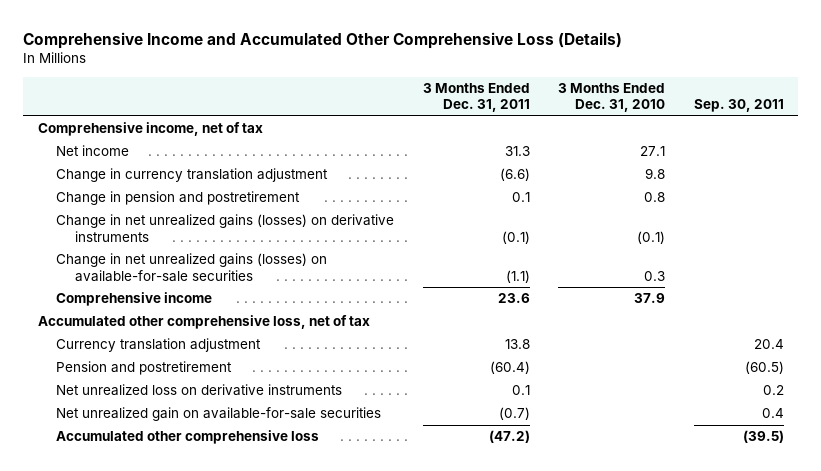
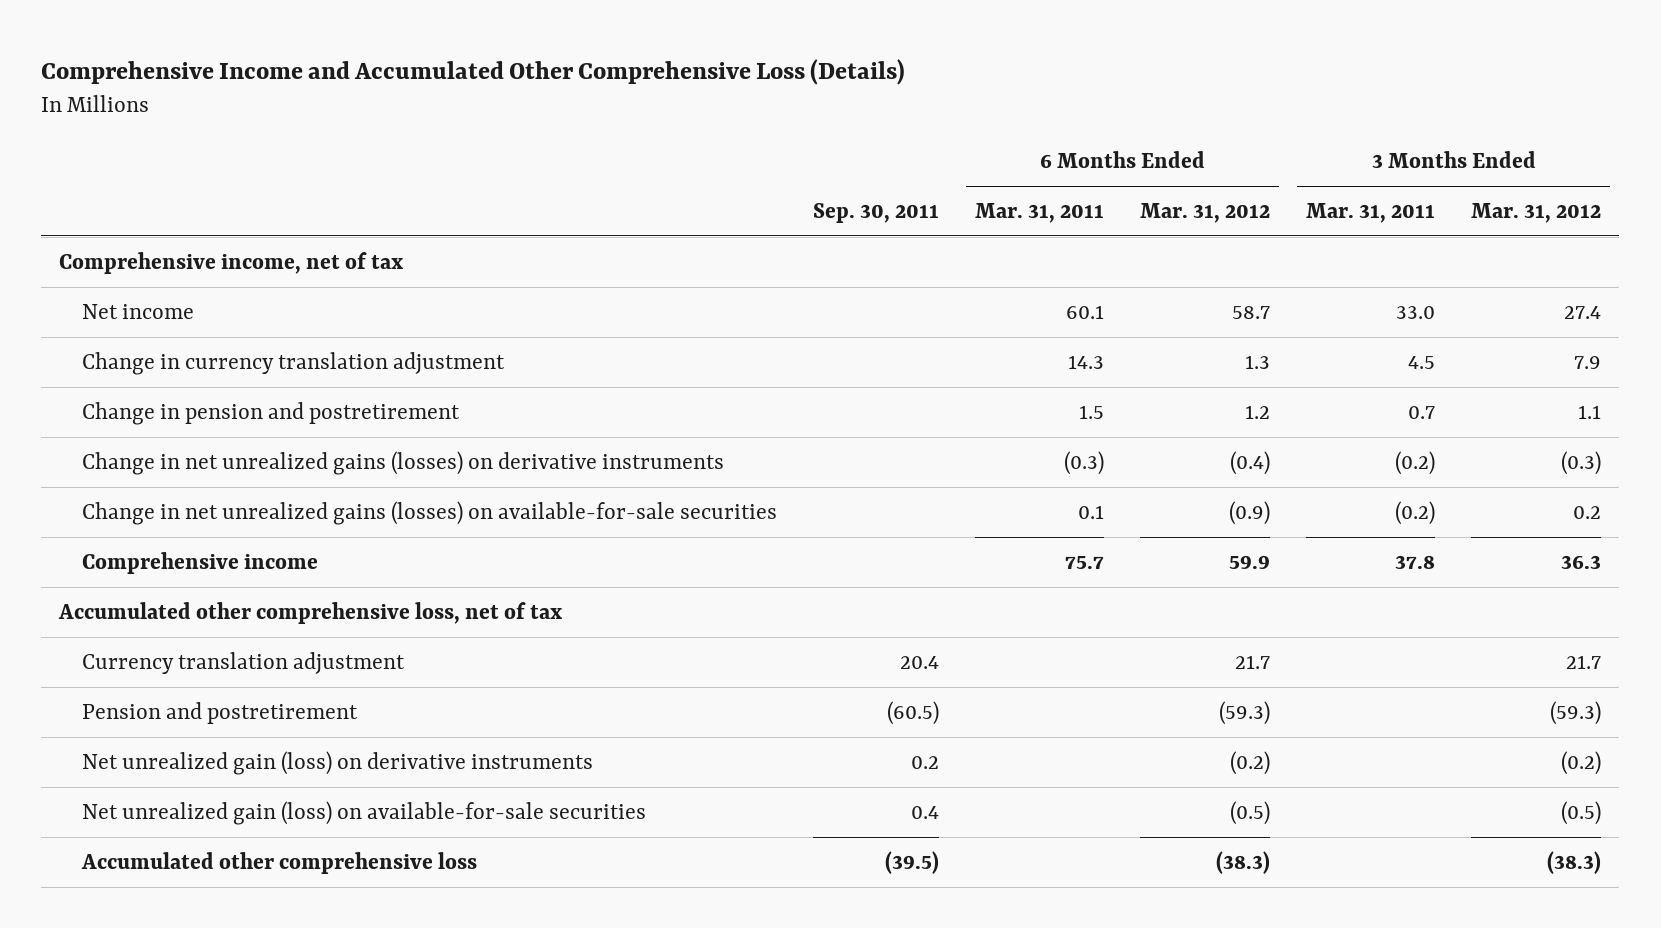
- | 3 Months Ended Dec. 31, 2011 | 3 Months Ended Dec. 31, 2010 | Sep. 30, 2011
+ | Sep. 30, 2011 | 6 Months Ended Mar. 31, 2011 | 6 Months Ended Mar. 31, 2012 | 3 Months Ended Mar. 31, 2011 | 3 Months Ended Mar. 31, 2012
- Net unrealized loss on derivative instruments | 0.1 | | 0.2
- Net unrealized gain on available-for-sale securities | (0.7) | | 0.4
+ Net unrealized gain (loss) on derivative instruments | 0.2 | | (0.2) | | (0.2)
+ Net unrealized gain (loss) on available-for-sale securities | 0.4 | | (0.5) | | (0.5)

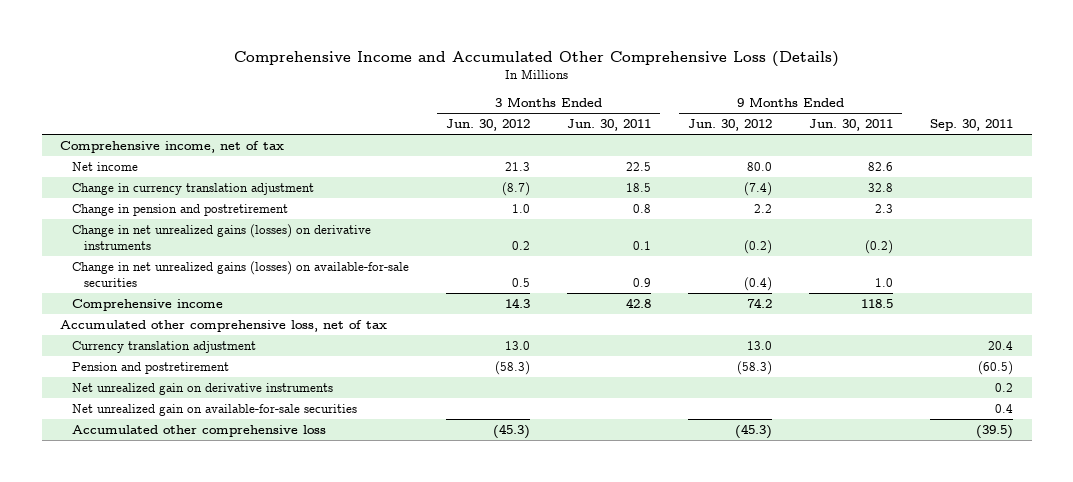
- | Sep. 30, 2011 | 6 Months Ended Mar. 31, 2011 | 6 Months Ended Mar. 31, 2012 | 3 Months Ended Mar. 31, 2011 | 3 Months Ended Mar. 31, 2012
+ | 3 Months Ended Jun. 30, 2012 | 3 Months Ended Jun. 30, 2011 | 9 Months Ended Jun. 30, 2012 | 9 Months Ended Jun. 30, 2011 | Sep. 30, 2011
- Net unrealized gain (loss) on derivative instruments | 0.2 | | (0.2) | | (0.2)
- Net unrealized gain (loss) on available-for-sale securities | 0.4 | | (0.5) | | (0.5)
+ Net unrealized gain on derivative instruments | | | | | 0.2
+ Net unrealized gain on available-for-sale securities | | | | | 0.4

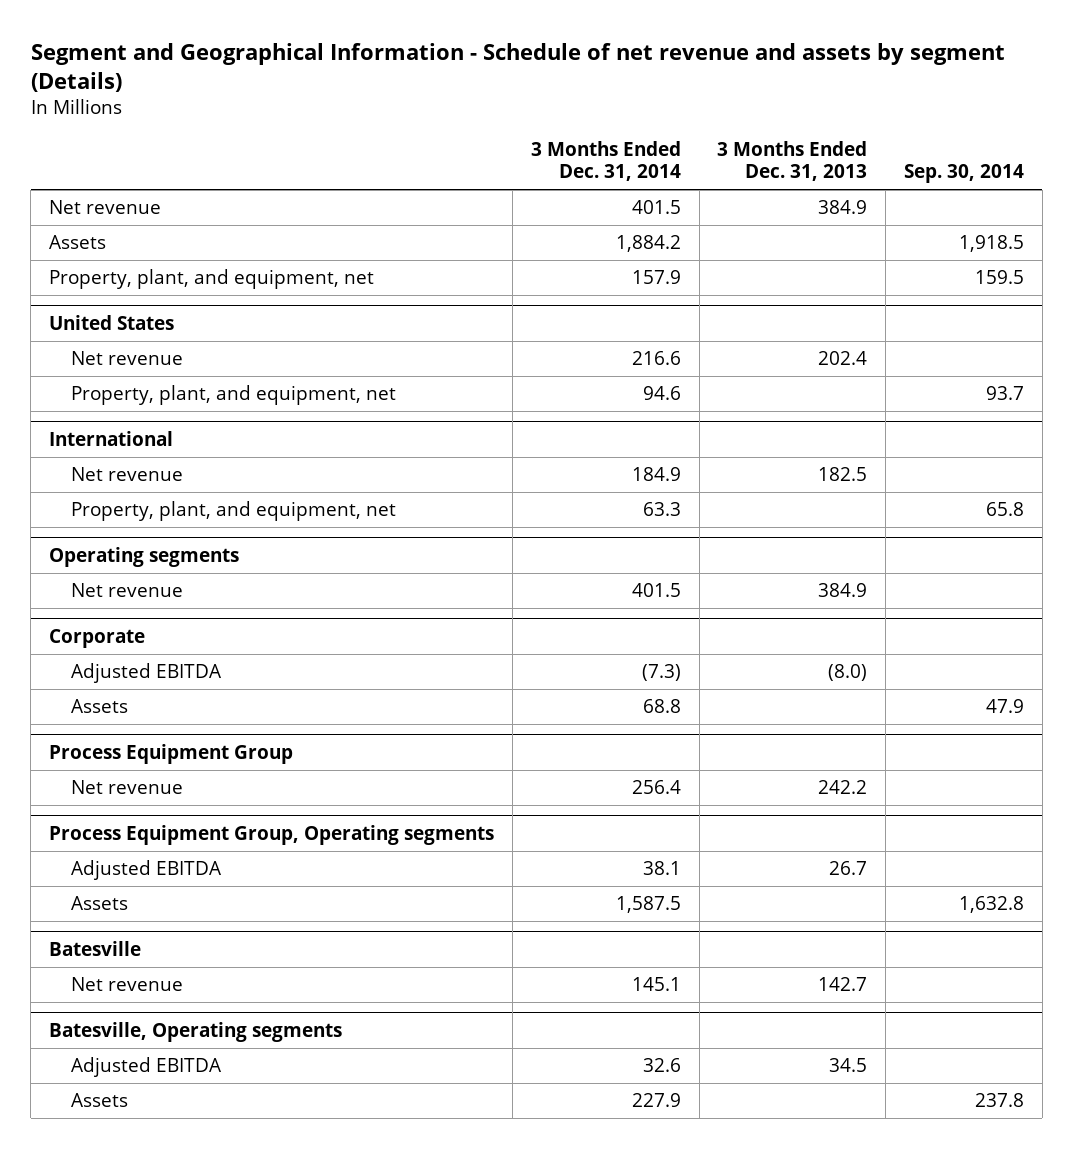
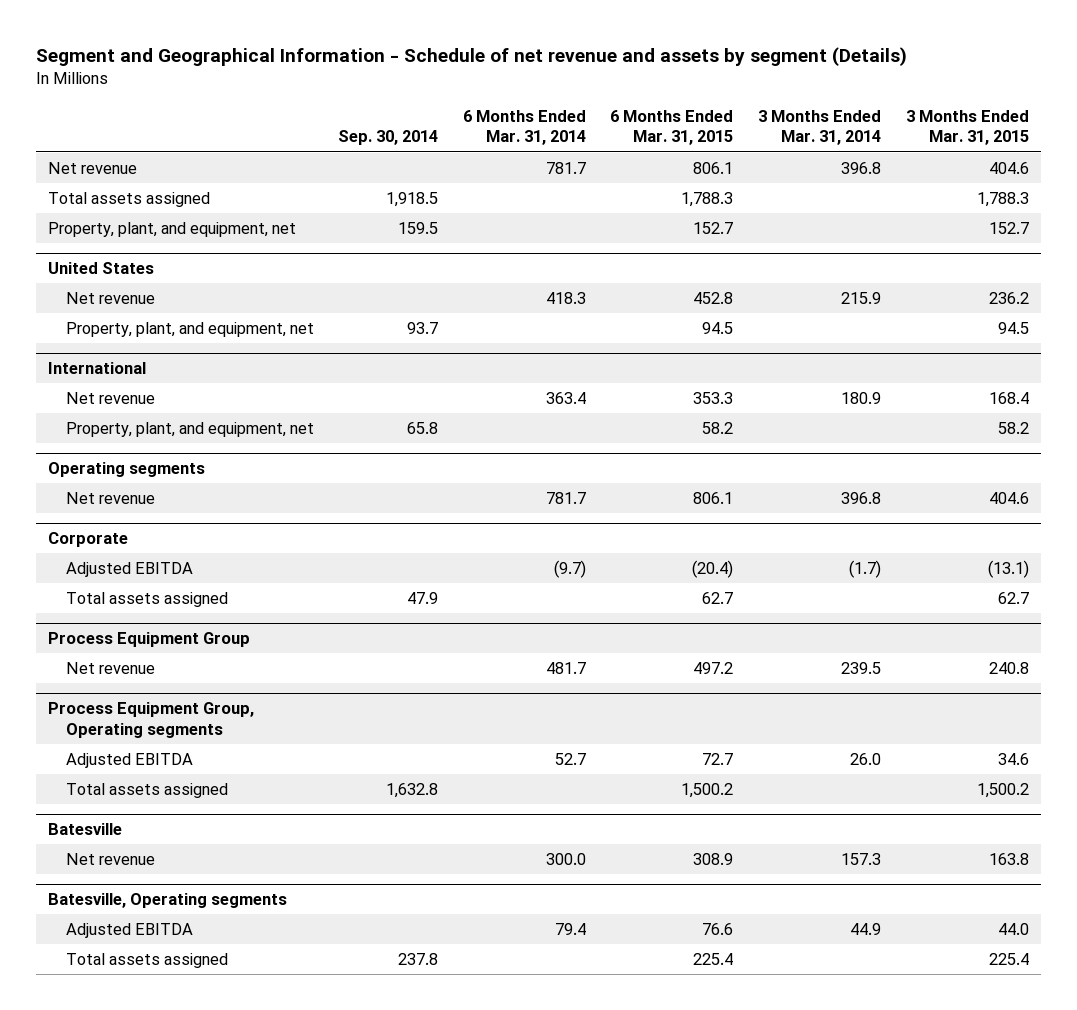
- | 3 Months Ended Dec. 31, 2014 | 3 Months Ended Dec. 31, 2013 | Sep. 30, 2014
+ | Sep. 30, 2014 | 6 Months Ended Mar. 31, 2014 | 6 Months Ended Mar. 31, 2015 | 3 Months Ended Mar. 31, 2014 | 3 Months Ended Mar. 31, 2015
- Assets | 1,884.2 | | 1,918.5
+ Total assets assigned | 1,918.5 | | 1,788.3 | | 1,788.3
@ Corporate
- Assets | 68.8 | | 47.9
+ Total assets assigned | 47.9 | | 62.7 | | 62.7
@ Process Equipment Group, Operating segments
- Assets | 1,587.5 | | 1,632.8
+ Total assets assigned | 1,632.8 | | 1,500.2 | | 1,500.2
@ Batesville, Operating segments
- Assets | 227.9 | | 237.8
+ Total assets assigned | 237.8 | | 225.4 | | 225.4

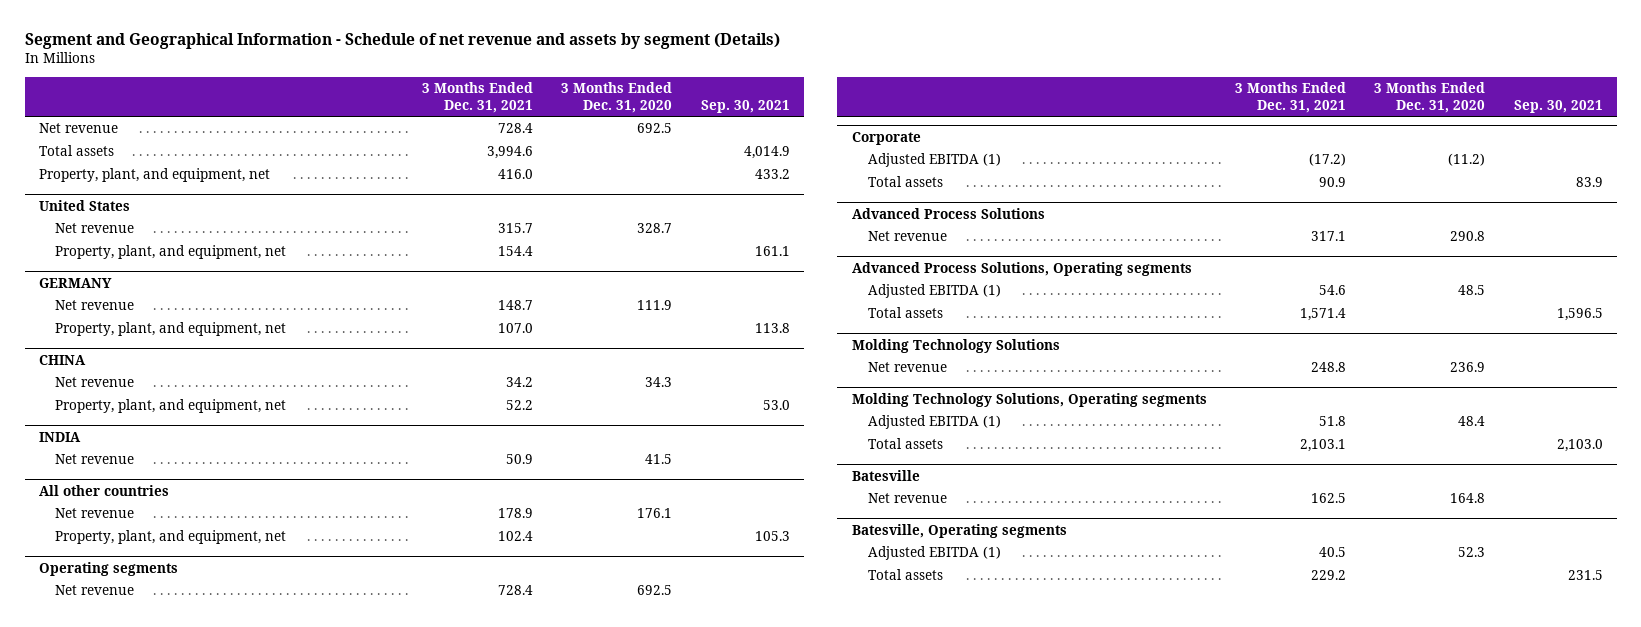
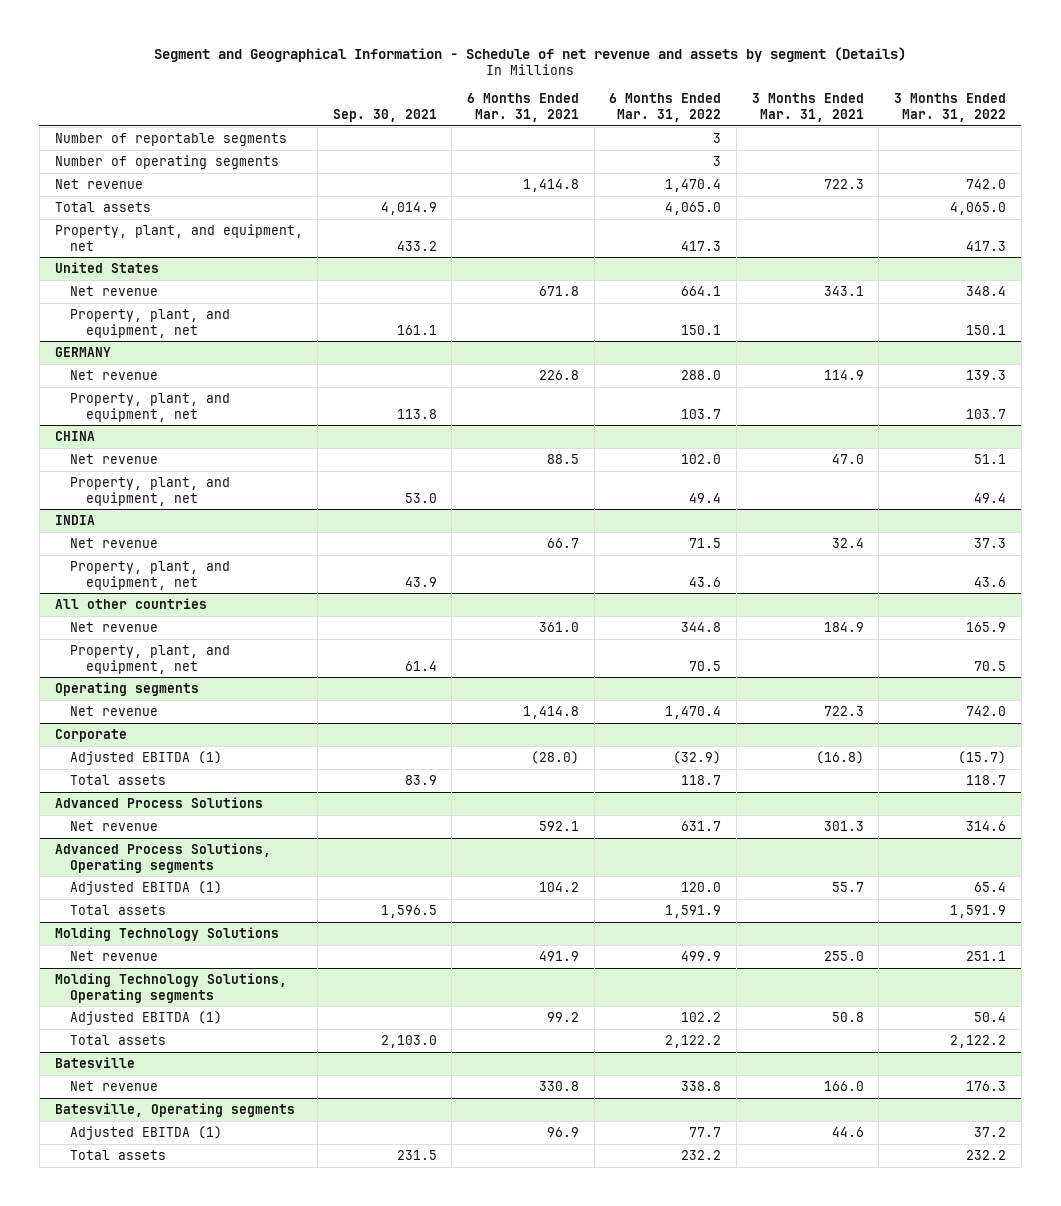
- | 3 Months Ended Dec. 31, 2021 | 3 Months Ended Dec. 31, 2020 | Sep. 30, 2021
+ | Sep. 30, 2021 | 6 Months Ended Mar. 31, 2021 | 6 Months Ended Mar. 31, 2022 | 3 Months Ended Mar. 31, 2021 | 3 Months Ended Mar. 31, 2022
+ Number of reportable segments | | | 3 | |
+ Number of operating segments | | | 3 | |
@ INDIA
+ Property, plant, and equipment, net | 43.9 | | 43.6 | | 43.6
@ All other countries
- Property, plant, and equipment, net | 102.4 | | 105.3
+ Property, plant, and equipment, net | 61.4 | | 70.5 | | 70.5

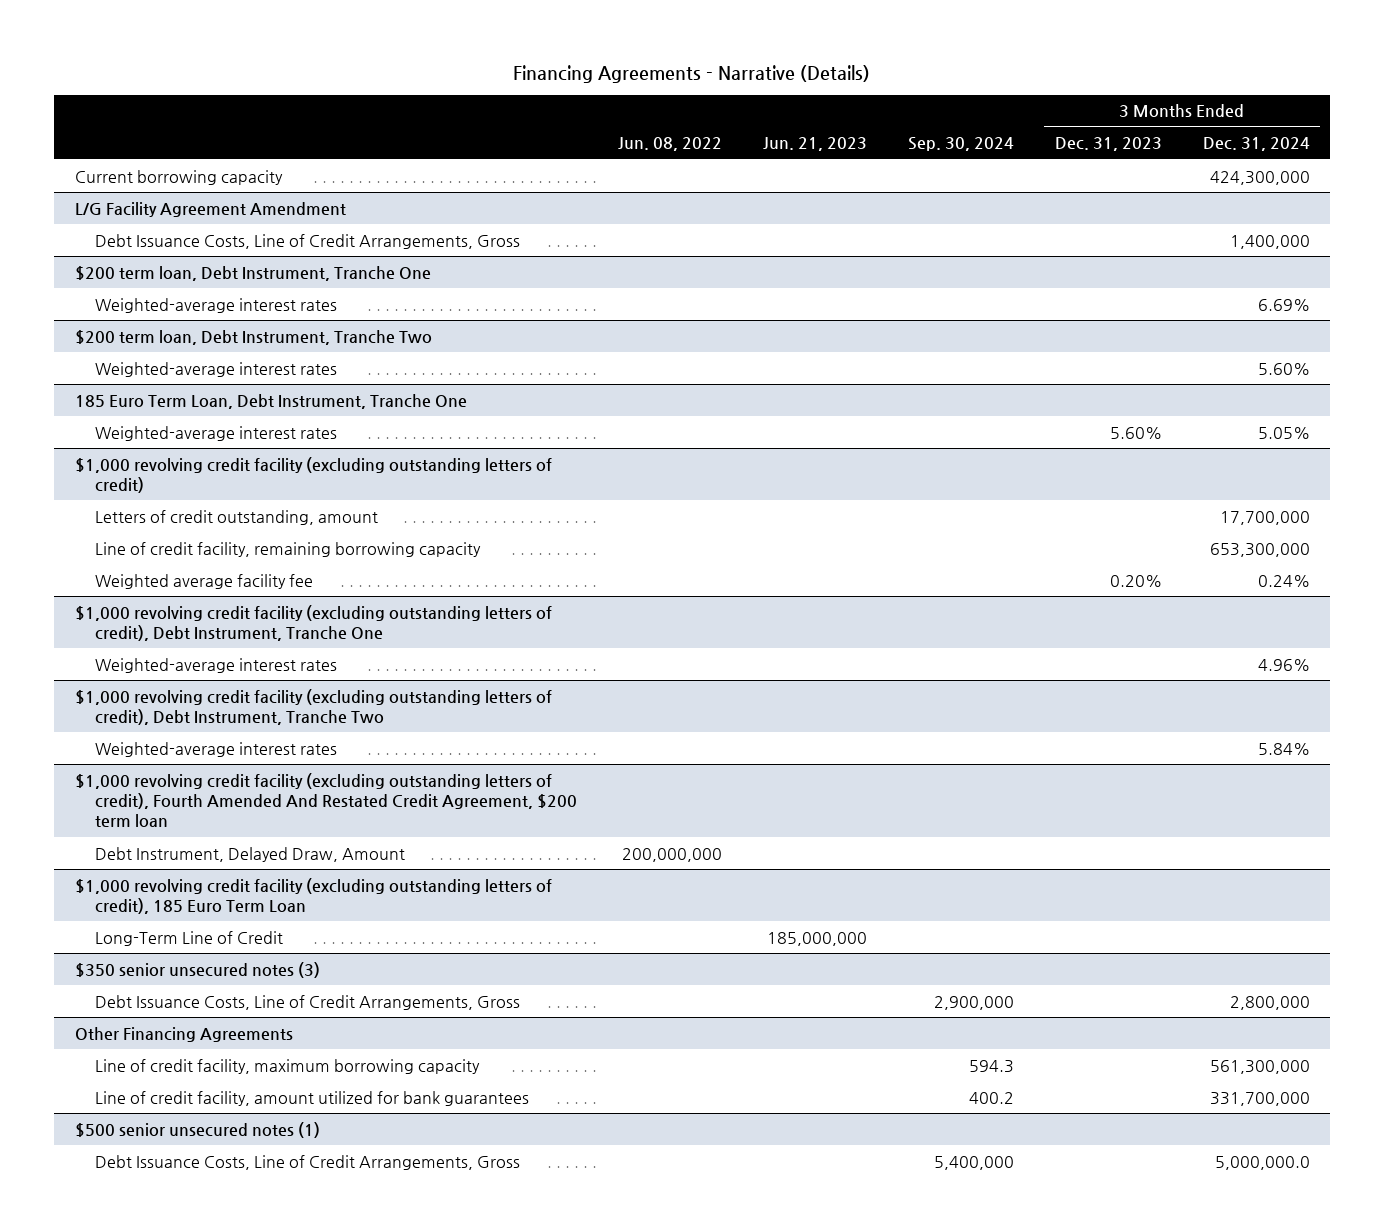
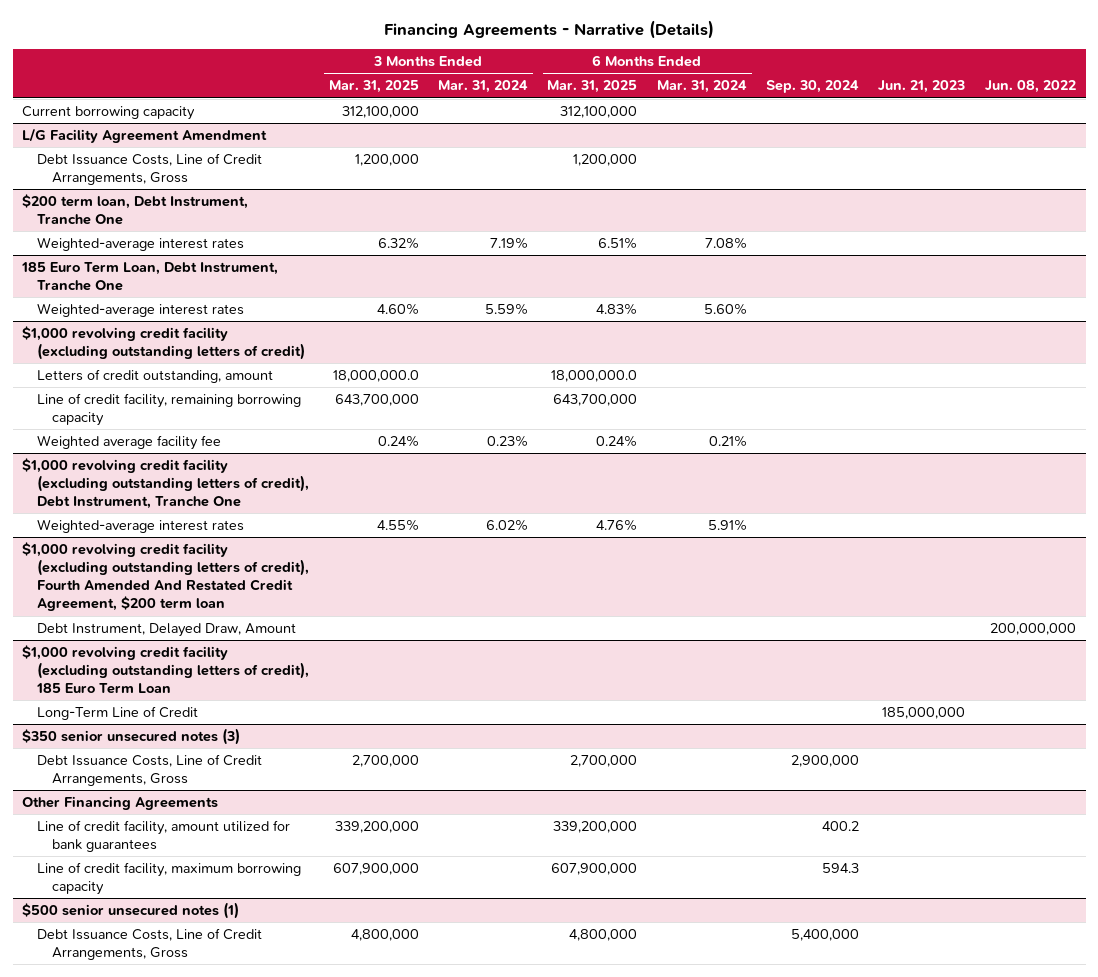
- | Jun. 08, 2022 | Jun. 21, 2023 | Sep. 30, 2024 | 3 Months Ended Dec. 31, 2023 | 3 Months Ended Dec. 31, 2024
+ | 3 Months Ended Mar. 31, 2025 | 3 Months Ended Mar. 31, 2024 | 6 Months Ended Mar. 31, 2025 | 6 Months Ended Mar. 31, 2024 | Sep. 30, 2024 | Jun. 21, 2023 | Jun. 08, 2022
- $200 term loan, Debt Instrument, Tranche Two
- Weighted-average interest rates | | | | | 5.60%
- $1,000 revolving credit facility (excluding outstanding letters of credit), Debt Instrument, Tranche Two
- Weighted-average interest rates | | | | | 5.84%
@ Other Financing Agreements
moved down: Line of credit facility, maximum borrowing capacity | 607,900,000 | | 607,900,000 | | 594.3 | |

